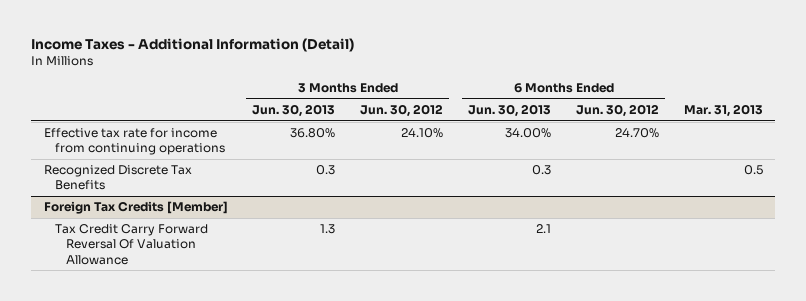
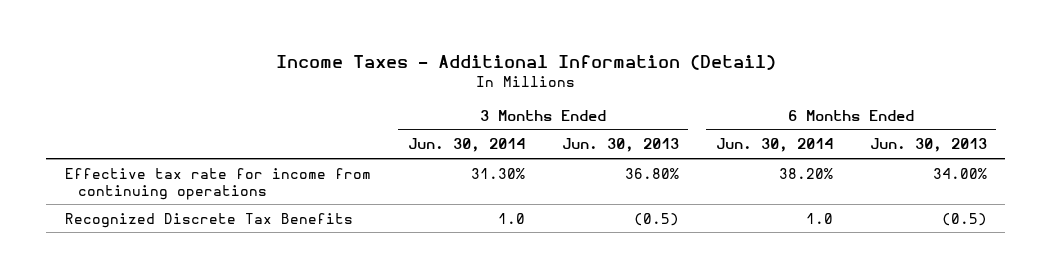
- | 3 Months Ended Jun. 30, 2013 | 3 Months Ended Jun. 30, 2012 | 6 Months Ended Jun. 30, 2013 | 6 Months Ended Jun. 30, 2012 | Mar. 31, 2013
+ | 3 Months Ended Jun. 30, 2014 | 3 Months Ended Jun. 30, 2013 | 6 Months Ended Jun. 30, 2014 | 6 Months Ended Jun. 30, 2013
- Recognized Discrete Tax Benefits | 0.3 | | 0.3 | | 0.5
- Foreign Tax Credits [Member]
- Tax Credit Carry Forward Reversal Of Valuation Allowance | 1.3 | | 2.1 | |
+ Recognized Discrete Tax Benefits | 1.0 | (0.5) | 1.0 | (0.5)

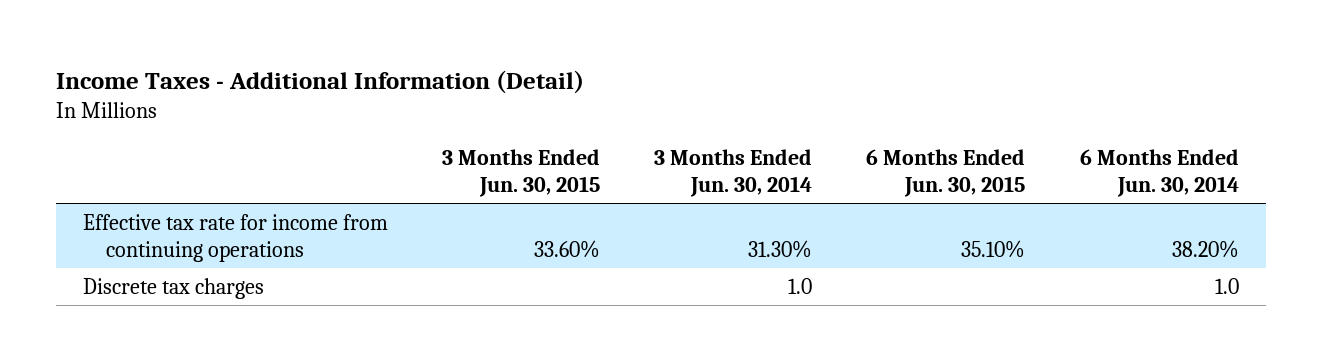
- | 3 Months Ended Jun. 30, 2014 | 3 Months Ended Jun. 30, 2013 | 6 Months Ended Jun. 30, 2014 | 6 Months Ended Jun. 30, 2013
+ | 3 Months Ended Jun. 30, 2015 | 3 Months Ended Jun. 30, 2014 | 6 Months Ended Jun. 30, 2015 | 6 Months Ended Jun. 30, 2014
- Recognized Discrete Tax Benefits | 1.0 | (0.5) | 1.0 | (0.5)
+ Discrete tax charges | | 1.0 | | 1.0

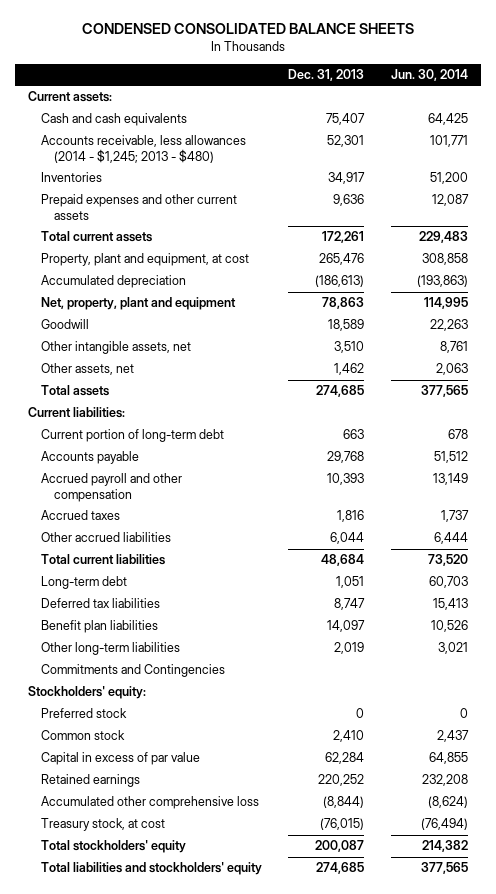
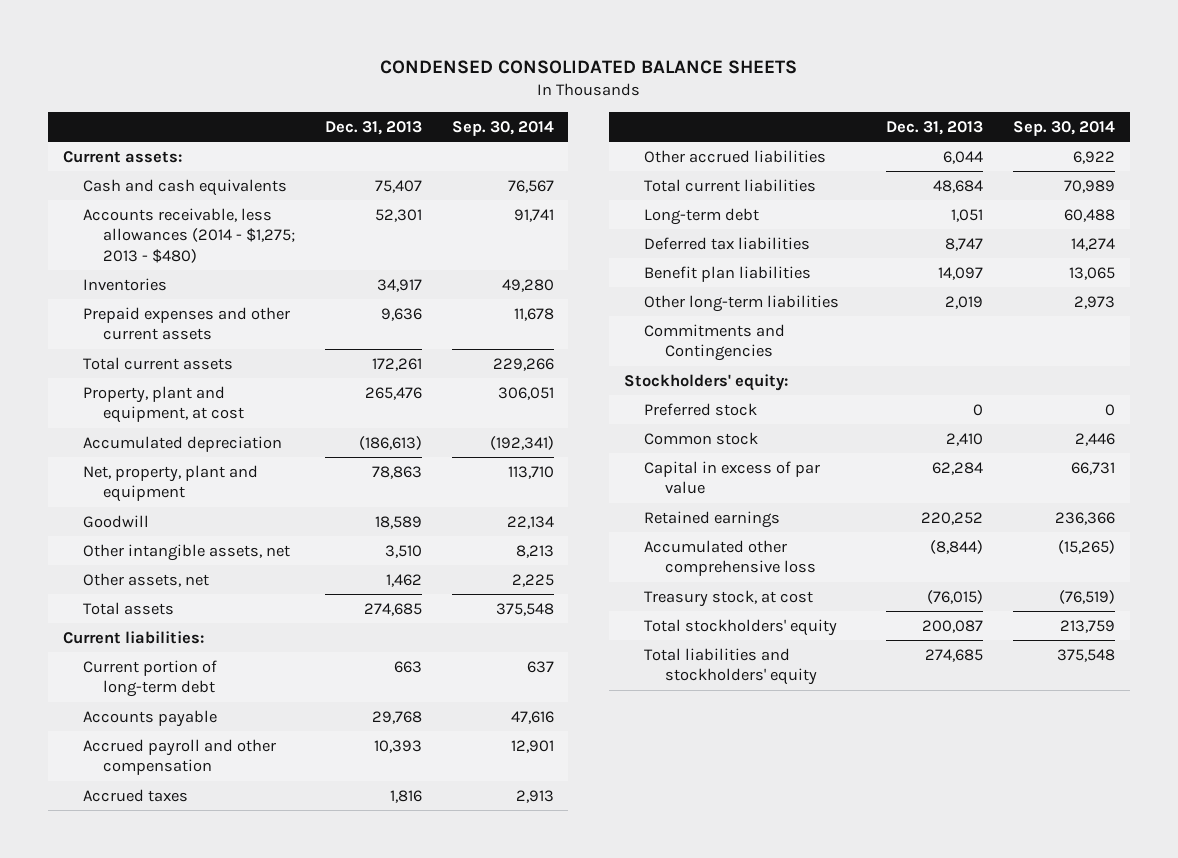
- | Dec. 31, 2013 | Jun. 30, 2014
+ | Dec. 31, 2013 | Sep. 30, 2014
- Accounts receivable, less allowances (2014 - $1,245; 2013 - $480) | 52,301 | 101,771
+ Accounts receivable, less allowances (2014 - $1,275; 2013 - $480) | 52,301 | 91,741

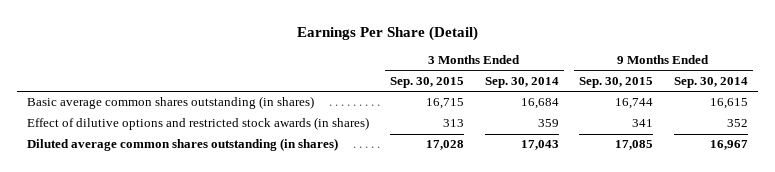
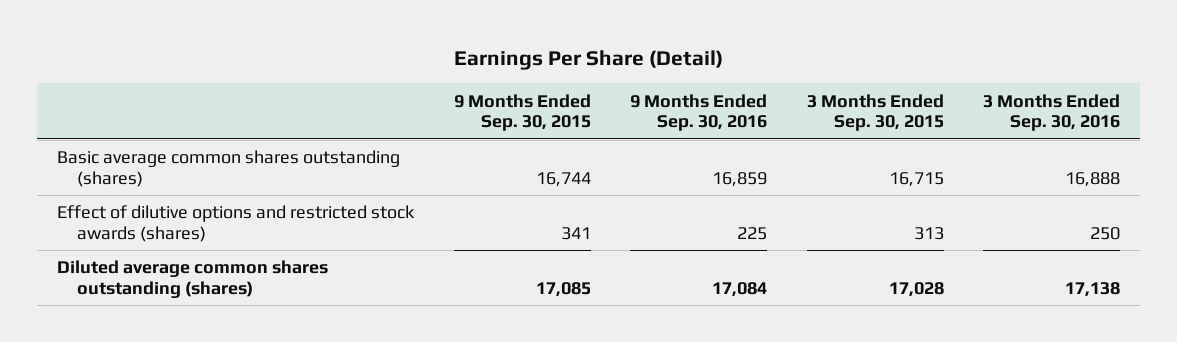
- | 3 Months Ended Sep. 30, 2015 | 3 Months Ended Sep. 30, 2014 | 9 Months Ended Sep. 30, 2015 | 9 Months Ended Sep. 30, 2014
+ | 9 Months Ended Sep. 30, 2015 | 9 Months Ended Sep. 30, 2016 | 3 Months Ended Sep. 30, 2015 | 3 Months Ended Sep. 30, 2016
- Basic average common shares outstanding (in shares) | 16,715 | 16,684 | 16,744 | 16,615
- Effect of dilutive options and restricted stock awards (in shares) | 313 | 359 | 341 | 352
- Diluted average common shares outstanding (in shares) | 17,028 | 17,043 | 17,085 | 16,967
+ Basic average common shares outstanding (shares) | 16,744 | 16,859 | 16,715 | 16,888
+ Effect of dilutive options and restricted stock awards (shares) | 341 | 225 | 313 | 250
+ Diluted average common shares outstanding (shares) | 17,085 | 17,084 | 17,028 | 17,138

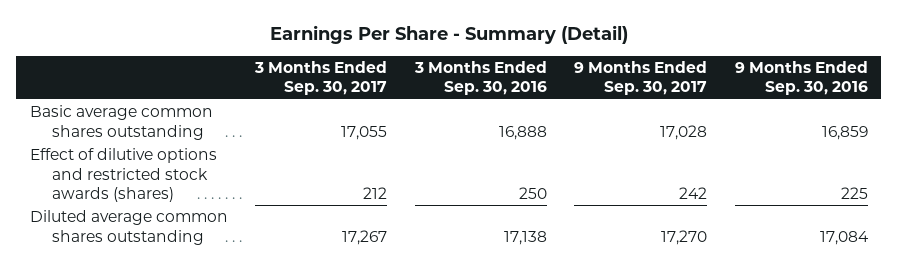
- Earnings Per Share (Detail)
+ Earnings Per Share - Summary (Detail)
- | 9 Months Ended Sep. 30, 2015 | 9 Months Ended Sep. 30, 2016 | 3 Months Ended Sep. 30, 2015 | 3 Months Ended Sep. 30, 2016
+ | 3 Months Ended Sep. 30, 2017 | 3 Months Ended Sep. 30, 2016 | 9 Months Ended Sep. 30, 2017 | 9 Months Ended Sep. 30, 2016
- Basic average common shares outstanding (shares) | 16,744 | 16,859 | 16,715 | 16,888
+ Basic average common shares outstanding | 17,055 | 16,888 | 17,028 | 16,859
- Diluted average common shares outstanding (shares) | 17,085 | 17,084 | 17,028 | 17,138
+ Diluted average common shares outstanding | 17,267 | 17,138 | 17,270 | 17,084

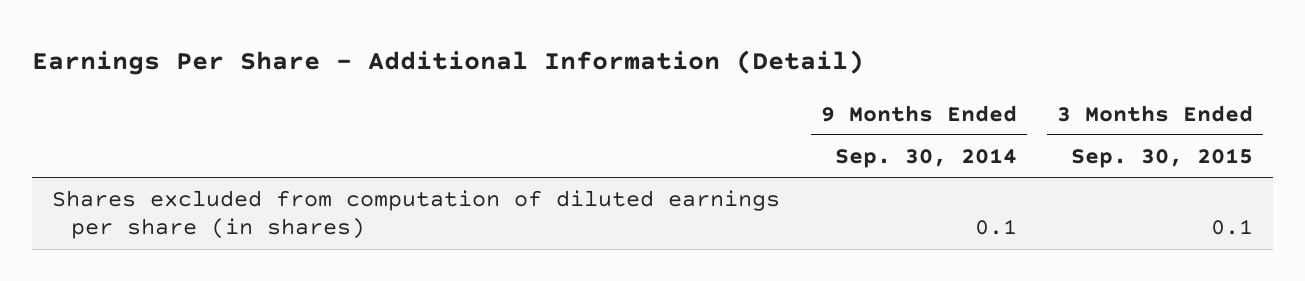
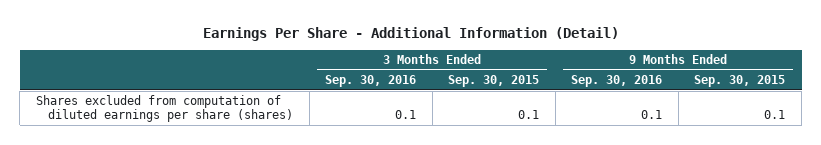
- | 9 Months Ended Sep. 30, 2014 | 3 Months Ended Sep. 30, 2015
+ | 3 Months Ended Sep. 30, 2016 | 3 Months Ended Sep. 30, 2015 | 9 Months Ended Sep. 30, 2016 | 9 Months Ended Sep. 30, 2015
- Shares excluded from computation of diluted earnings per share (in shares) | 0.1 | 0.1
+ Shares excluded from computation of diluted earnings per share (shares) | 0.1 | 0.1 | 0.1 | 0.1

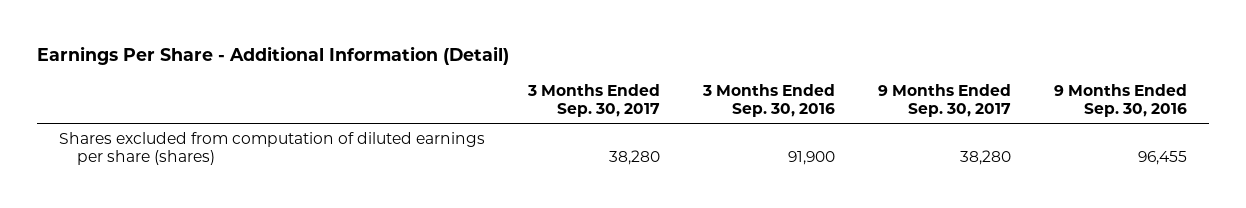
- | 3 Months Ended Sep. 30, 2016 | 3 Months Ended Sep. 30, 2015 | 9 Months Ended Sep. 30, 2016 | 9 Months Ended Sep. 30, 2015
+ | 3 Months Ended Sep. 30, 2017 | 3 Months Ended Sep. 30, 2016 | 9 Months Ended Sep. 30, 2017 | 9 Months Ended Sep. 30, 2016
- Shares excluded from computation of diluted earnings per share (shares) | 0.1 | 0.1 | 0.1 | 0.1
+ Shares excluded from computation of diluted earnings per share (shares) | 38,280 | 91,900 | 38,280 | 96,455

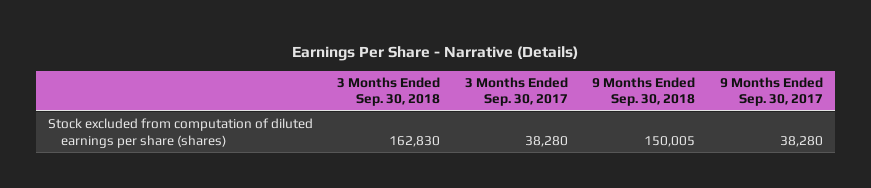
- Earnings Per Share - Additional Information (Detail)
+ Earnings Per Share - Narrative (Details)
- | 3 Months Ended Sep. 30, 2017 | 3 Months Ended Sep. 30, 2016 | 9 Months Ended Sep. 30, 2017 | 9 Months Ended Sep. 30, 2016
+ | 3 Months Ended Sep. 30, 2018 | 3 Months Ended Sep. 30, 2017 | 9 Months Ended Sep. 30, 2018 | 9 Months Ended Sep. 30, 2017
- Shares excluded from computation of diluted earnings per share (shares) | 38,280 | 91,900 | 38,280 | 96,455
+ Stock excluded from computation of diluted earnings per share (shares) | 162,830 | 38,280 | 150,005 | 38,280

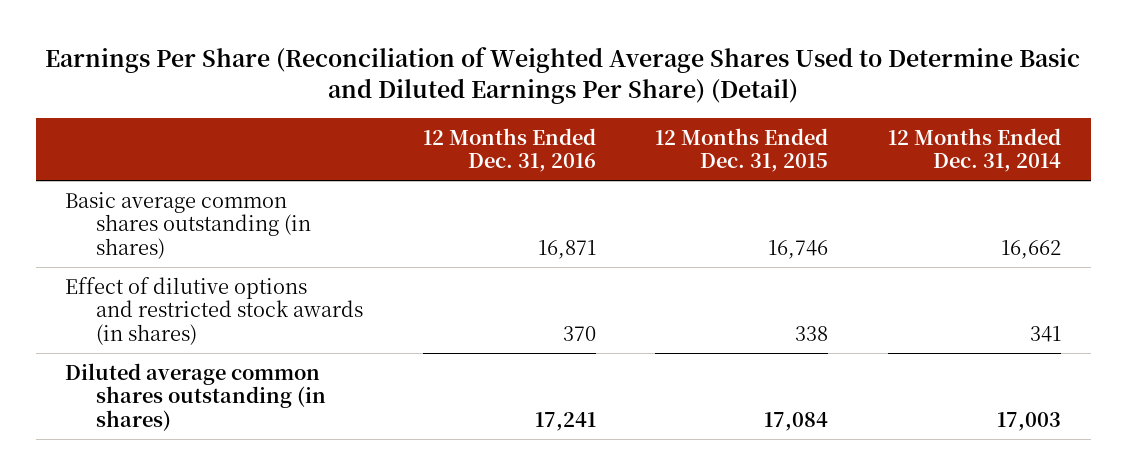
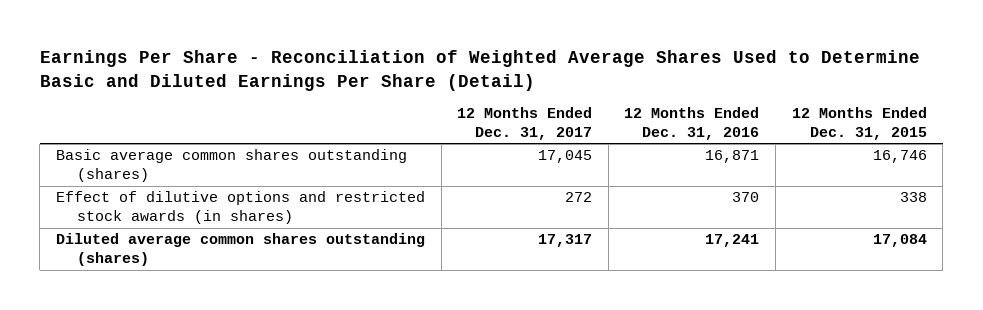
- Earnings Per Share (Reconciliation of Weighted Average Shares Used to Determine Basic and Diluted Earnings Per Share) (Detail)
+ Earnings Per Share - Reconciliation of Weighted Average Shares Used to Determine Basic and Diluted Earnings Per Share (Detail)
- | 12 Months Ended Dec. 31, 2016 | 12 Months Ended Dec. 31, 2015 | 12 Months Ended Dec. 31, 2014
+ | 12 Months Ended Dec. 31, 2017 | 12 Months Ended Dec. 31, 2016 | 12 Months Ended Dec. 31, 2015
- Basic average common shares outstanding (in shares) | 16,871 | 16,746 | 16,662
+ Basic average common shares outstanding (shares) | 17,045 | 16,871 | 16,746
- Diluted average common shares outstanding (in shares) | 17,241 | 17,084 | 17,003
+ Diluted average common shares outstanding (shares) | 17,317 | 17,241 | 17,084

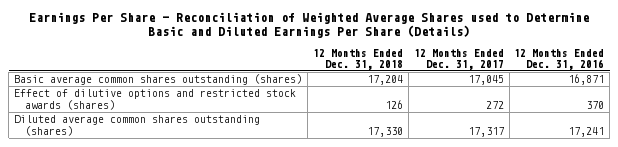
- Earnings Per Share - Reconciliation of Weighted Average Shares Used to Determine Basic and Diluted Earnings Per Share (Detail)
+ Earnings Per Share - Reconciliation of Weighted Average Shares used to Determine Basic and Diluted Earnings Per Share (Details)
- | 12 Months Ended Dec. 31, 2017 | 12 Months Ended Dec. 31, 2016 | 12 Months Ended Dec. 31, 2015
+ | 12 Months Ended Dec. 31, 2018 | 12 Months Ended Dec. 31, 2017 | 12 Months Ended Dec. 31, 2016
- Effect of dilutive options and restricted stock awards (in shares) | 272 | 370 | 338
+ Effect of dilutive options and restricted stock awards (shares) | 126 | 272 | 370

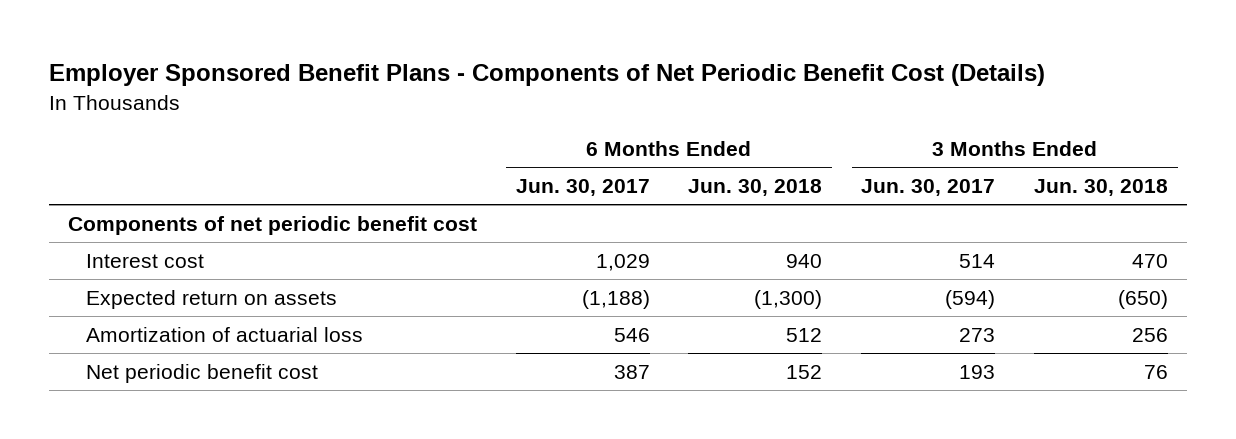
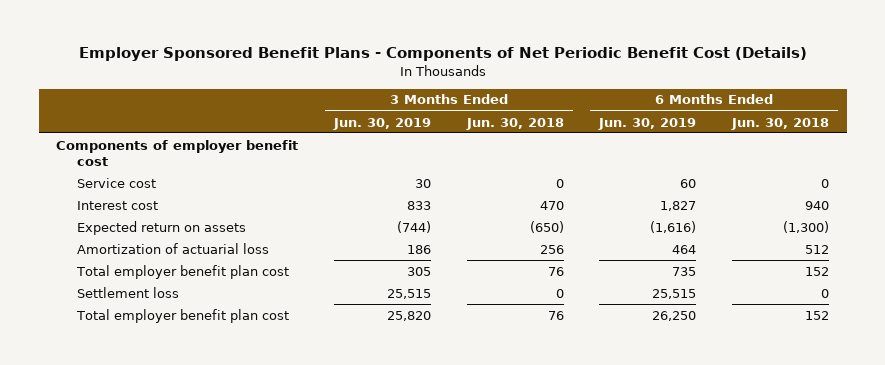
- | 6 Months Ended Jun. 30, 2017 | 6 Months Ended Jun. 30, 2018 | 3 Months Ended Jun. 30, 2017 | 3 Months Ended Jun. 30, 2018
+ | 3 Months Ended Jun. 30, 2019 | 3 Months Ended Jun. 30, 2018 | 6 Months Ended Jun. 30, 2019 | 6 Months Ended Jun. 30, 2018
- Components of net periodic benefit cost
+ Components of employer benefit cost
+ Service cost | 30 | 0 | 60 | 0
- Net periodic benefit cost | 387 | 152 | 193 | 76
+ Total employer benefit plan cost | 305 | 76 | 735 | 152
+ Settlement loss | 25,515 | 0 | 25,515 | 0
+ Total employer benefit plan cost | 25,820 | 76 | 26,250 | 152

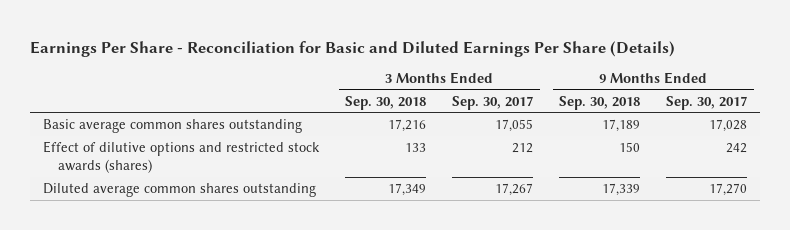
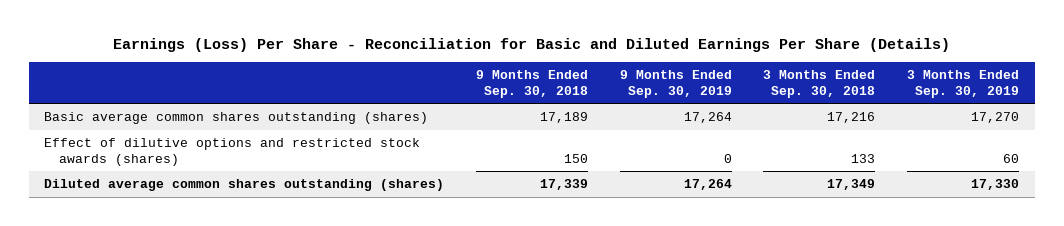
- Earnings Per Share - Reconciliation for Basic and Diluted Earnings Per Share (Details)
+ Earnings (Loss) Per Share - Reconciliation for Basic and Diluted Earnings Per Share (Details)
- | 3 Months Ended Sep. 30, 2018 | 3 Months Ended Sep. 30, 2017 | 9 Months Ended Sep. 30, 2018 | 9 Months Ended Sep. 30, 2017
+ | 9 Months Ended Sep. 30, 2018 | 9 Months Ended Sep. 30, 2019 | 3 Months Ended Sep. 30, 2018 | 3 Months Ended Sep. 30, 2019
- Basic average common shares outstanding | 17,216 | 17,055 | 17,189 | 17,028
+ Basic average common shares outstanding (shares) | 17,189 | 17,264 | 17,216 | 17,270
- Diluted average common shares outstanding | 17,349 | 17,267 | 17,339 | 17,270
+ Diluted average common shares outstanding (shares) | 17,339 | 17,264 | 17,349 | 17,330

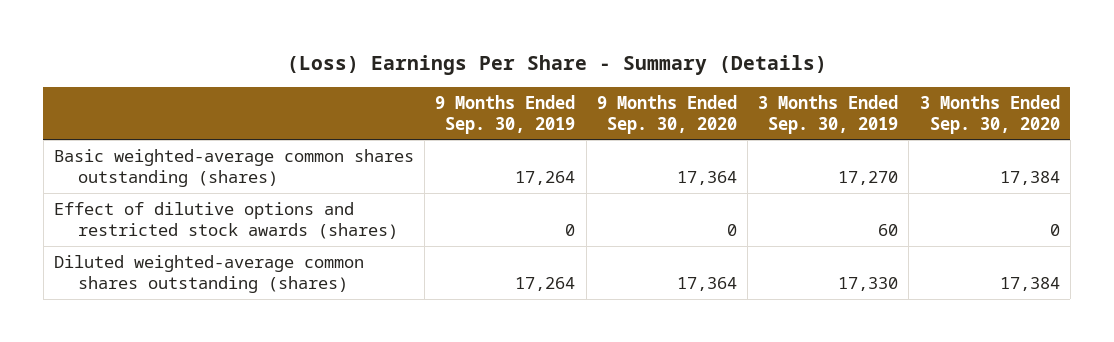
- Earnings (Loss) Per Share - Reconciliation for Basic and Diluted Earnings Per Share (Details)
+ (Loss) Earnings Per Share - Summary (Details)
- | 9 Months Ended Sep. 30, 2018 | 9 Months Ended Sep. 30, 2019 | 3 Months Ended Sep. 30, 2018 | 3 Months Ended Sep. 30, 2019
+ | 9 Months Ended Sep. 30, 2019 | 9 Months Ended Sep. 30, 2020 | 3 Months Ended Sep. 30, 2019 | 3 Months Ended Sep. 30, 2020
- Basic average common shares outstanding (shares) | 17,189 | 17,264 | 17,216 | 17,270
+ Basic weighted-average common shares outstanding (shares) | 17,264 | 17,364 | 17,270 | 17,384
- Diluted average common shares outstanding (shares) | 17,339 | 17,264 | 17,349 | 17,330
+ Diluted weighted-average common shares outstanding (shares) | 17,264 | 17,364 | 17,330 | 17,384

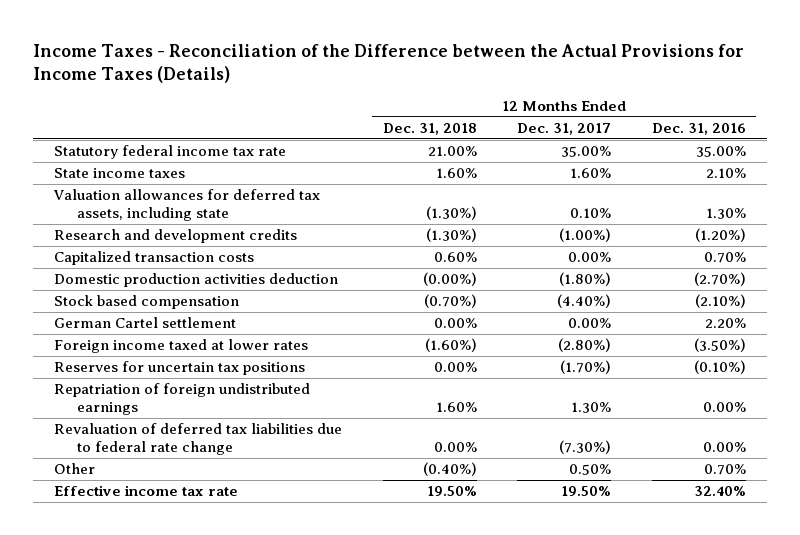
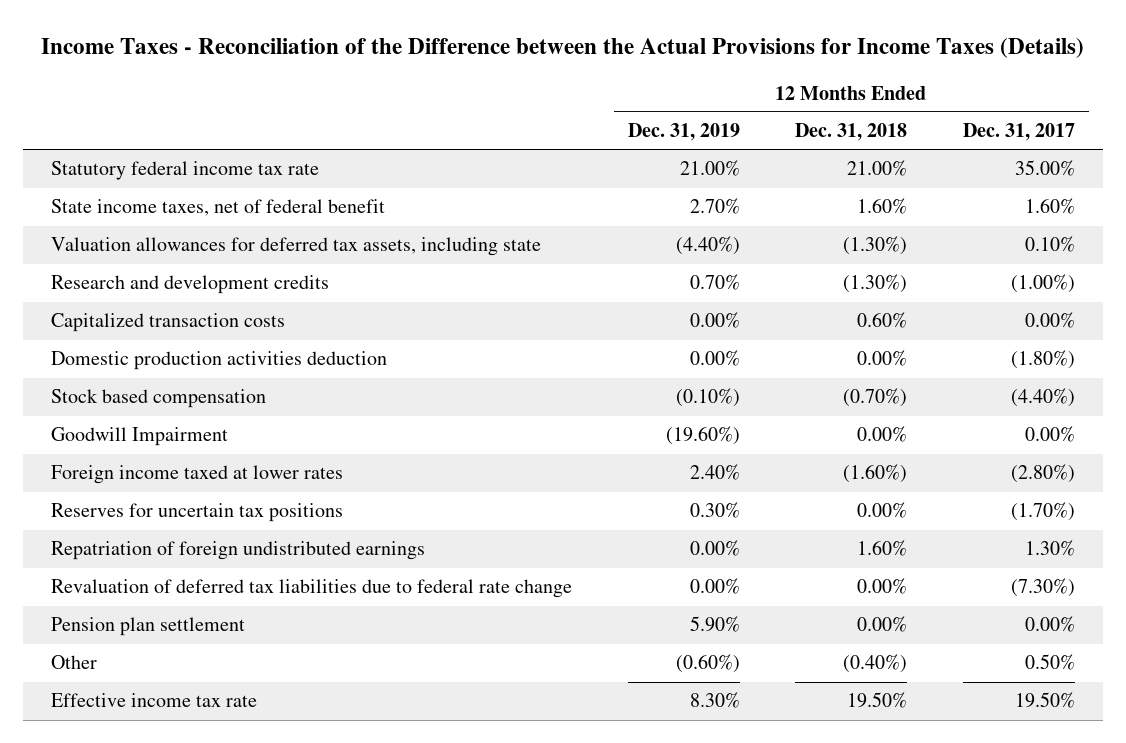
- | 12 Months Ended Dec. 31, 2018 | 12 Months Ended Dec. 31, 2017 | 12 Months Ended Dec. 31, 2016
+ | 12 Months Ended Dec. 31, 2019 | 12 Months Ended Dec. 31, 2018 | 12 Months Ended Dec. 31, 2017
- State income taxes | 1.60% | 1.60% | 2.10%
+ State income taxes, net of federal benefit | 2.70% | 1.60% | 1.60%
- Domestic production activities deduction | (0.00%) | (1.80%) | (2.70%)
+ Domestic production activities deduction | 0.00% | 0.00% | (1.80%)
- German Cartel settlement | 0.00% | 0.00% | 2.20%
+ Goodwill Impairment | (19.60%) | 0.00% | 0.00%
+ Pension plan settlement | 5.90% | 0.00% | 0.00%

